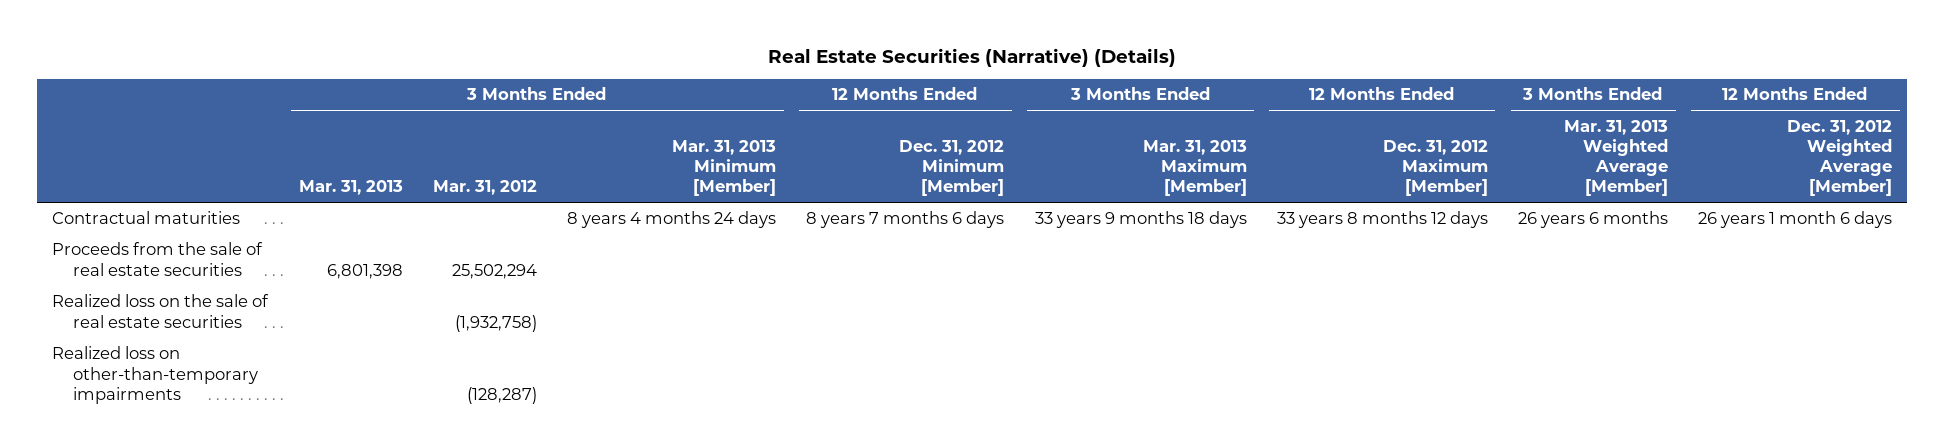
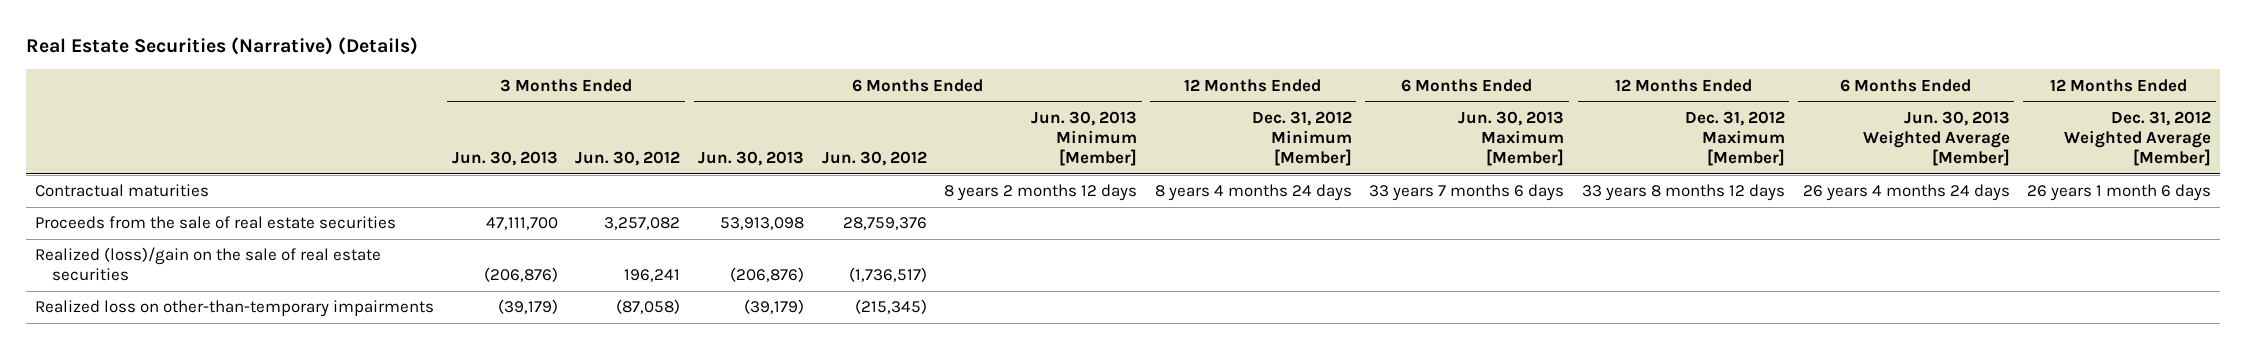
- | 3 Months Ended Mar. 31, 2013 | 3 Months Ended Mar. 31, 2012 | 3 Months Ended Mar. 31, 2013 Minimum [Member] | 12 Months Ended Dec. 31, 2012 Minimum [Member] | 3 Months Ended Mar. 31, 2013 Maximum [Member] | 12 Months Ended Dec. 31, 2012 Maximum [Member] | 3 Months Ended Mar. 31, 2013 Weighted Average [Member] | 12 Months Ended Dec. 31, 2012 Weighted Average [Member]
+ | 3 Months Ended Jun. 30, 2013 | 3 Months Ended Jun. 30, 2012 | 6 Months Ended Jun. 30, 2013 | 6 Months Ended Jun. 30, 2012 | 6 Months Ended Jun. 30, 2013 Minimum [Member] | 12 Months Ended Dec. 31, 2012 Minimum [Member] | 6 Months Ended Jun. 30, 2013 Maximum [Member] | 12 Months Ended Dec. 31, 2012 Maximum [Member] | 6 Months Ended Jun. 30, 2013 Weighted Average [Member] | 12 Months Ended Dec. 31, 2012 Weighted Average [Member]
- Contractual maturities | | | 8 years 4 months 24 days | 8 years 7 months 6 days | 33 years 9 months 18 days | 33 years 8 months 12 days | 26 years 6 months | 26 years 1 month 6 days
+ Contractual maturities | | | | | 8 years 2 months 12 days | 8 years 4 months 24 days | 33 years 7 months 6 days | 33 years 8 months 12 days | 26 years 4 months 24 days | 26 years 1 month 6 days
- Realized loss on the sale of real estate securities | | (1,932,758) | | | | | |
+ Realized (loss)/gain on the sale of real estate securities | (206,876) | 196,241 | (206,876) | (1,736,517) | | | | | |

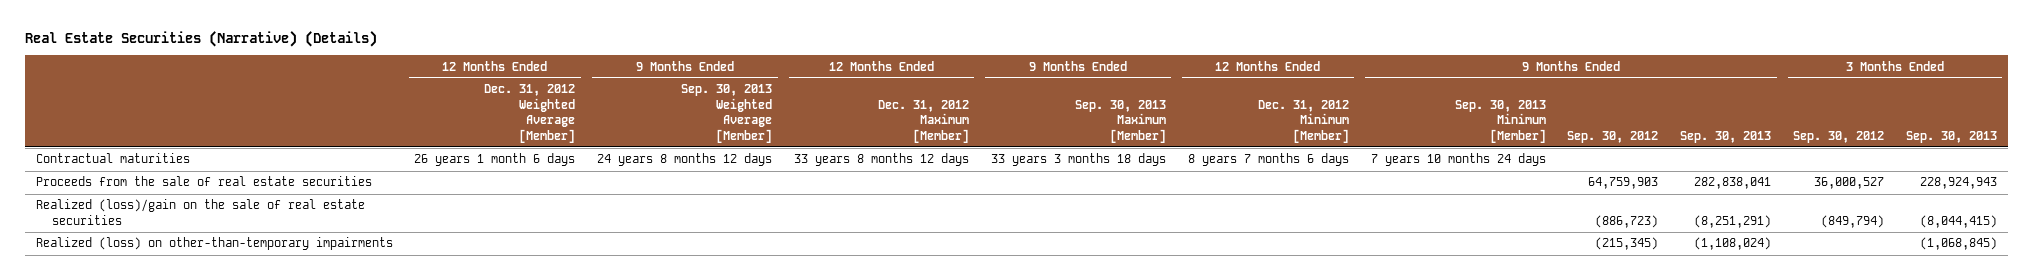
- | 3 Months Ended Jun. 30, 2013 | 3 Months Ended Jun. 30, 2012 | 6 Months Ended Jun. 30, 2013 | 6 Months Ended Jun. 30, 2012 | 6 Months Ended Jun. 30, 2013 Minimum [Member] | 12 Months Ended Dec. 31, 2012 Minimum [Member] | 6 Months Ended Jun. 30, 2013 Maximum [Member] | 12 Months Ended Dec. 31, 2012 Maximum [Member] | 6 Months Ended Jun. 30, 2013 Weighted Average [Member] | 12 Months Ended Dec. 31, 2012 Weighted Average [Member]
+ | 12 Months Ended Dec. 31, 2012 Weighted Average [Member] | 9 Months Ended Sep. 30, 2013 Weighted Average [Member] | 12 Months Ended Dec. 31, 2012 Maximum [Member] | 9 Months Ended Sep. 30, 2013 Maximum [Member] | 12 Months Ended Dec. 31, 2012 Minimum [Member] | 9 Months Ended Sep. 30, 2013 Minimum [Member] | 9 Months Ended Sep. 30, 2012 | 9 Months Ended Sep. 30, 2013 | 3 Months Ended Sep. 30, 2012 | 3 Months Ended Sep. 30, 2013
- Contractual maturities | | | | | 8 years 2 months 12 days | 8 years 4 months 24 days | 33 years 7 months 6 days | 33 years 8 months 12 days | 26 years 4 months 24 days | 26 years 1 month 6 days
+ Contractual maturities | 26 years 1 month 6 days | 24 years 8 months 12 days | 33 years 8 months 12 days | 33 years 3 months 18 days | 8 years 7 months 6 days | 7 years 10 months 24 days | | | |
- Realized loss on other-than-temporary impairments | (39,179) | (87,058) | (39,179) | (215,345) | | | | | |
+ Realized (loss) on other-than-temporary impairments | | | | | | | (215,345) | (1,108,024) | | (1,068,845)

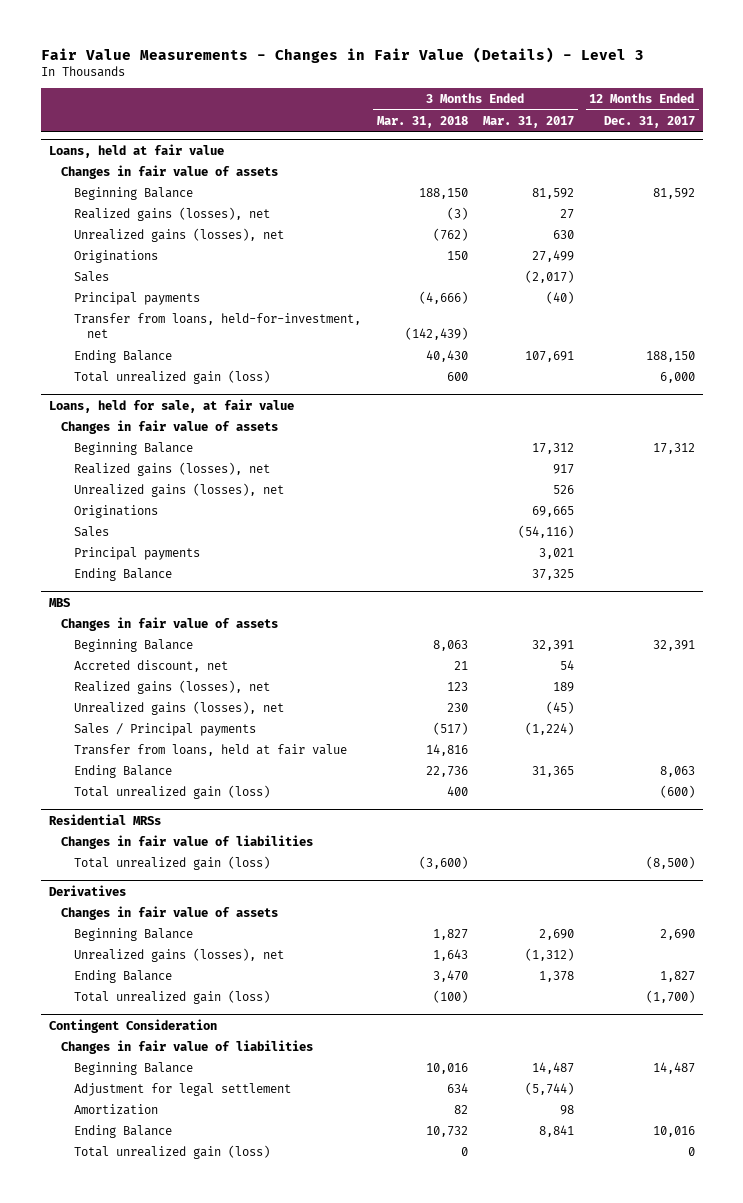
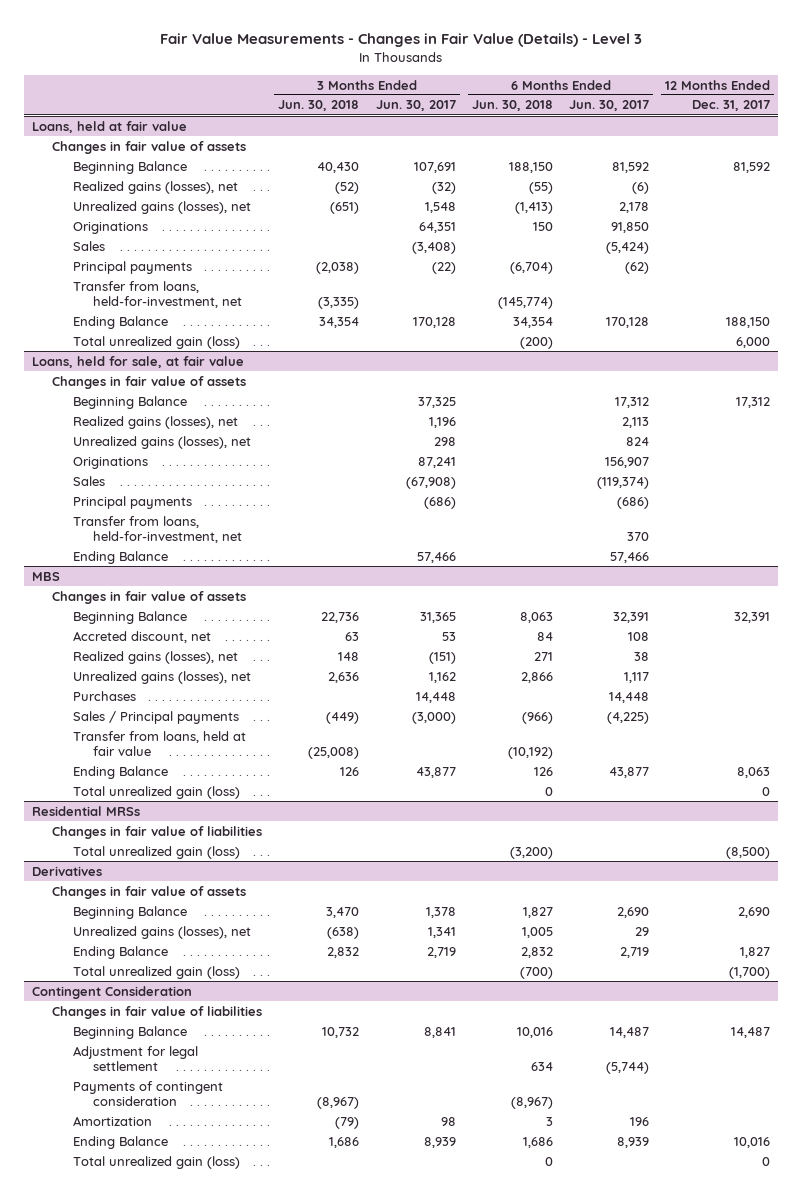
- | 3 Months Ended Mar. 31, 2018 | 3 Months Ended Mar. 31, 2017 | 12 Months Ended Dec. 31, 2017
+ | 3 Months Ended Jun. 30, 2018 | 3 Months Ended Jun. 30, 2017 | 6 Months Ended Jun. 30, 2018 | 6 Months Ended Jun. 30, 2017 | 12 Months Ended Dec. 31, 2017
@ Loans, held for sale, at fair value
+ Transfer from loans, held-for-investment, net | | | | 370 |
@ MBS
+ Purchases | | 14,448 | | 14,448 |
- Total unrealized gain (loss) | 400 | | (600)
+ Total unrealized gain (loss) | | | 0 | | 0
@ Contingent Consideration
+ Payments of contingent consideration | (8,967) | | (8,967) | |

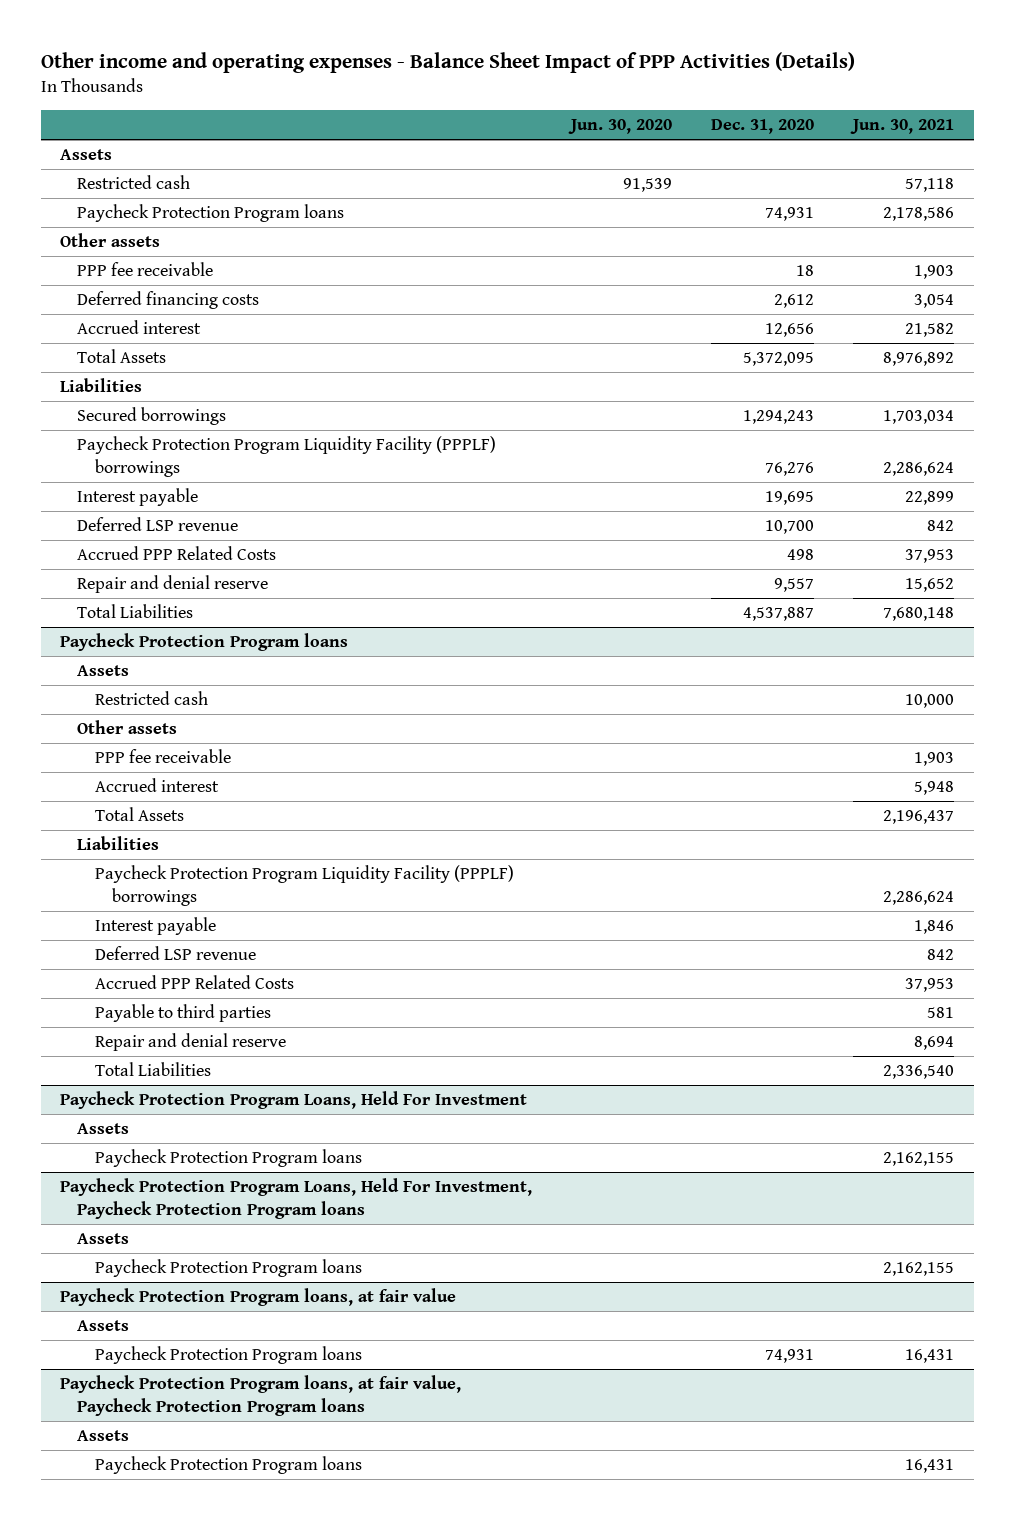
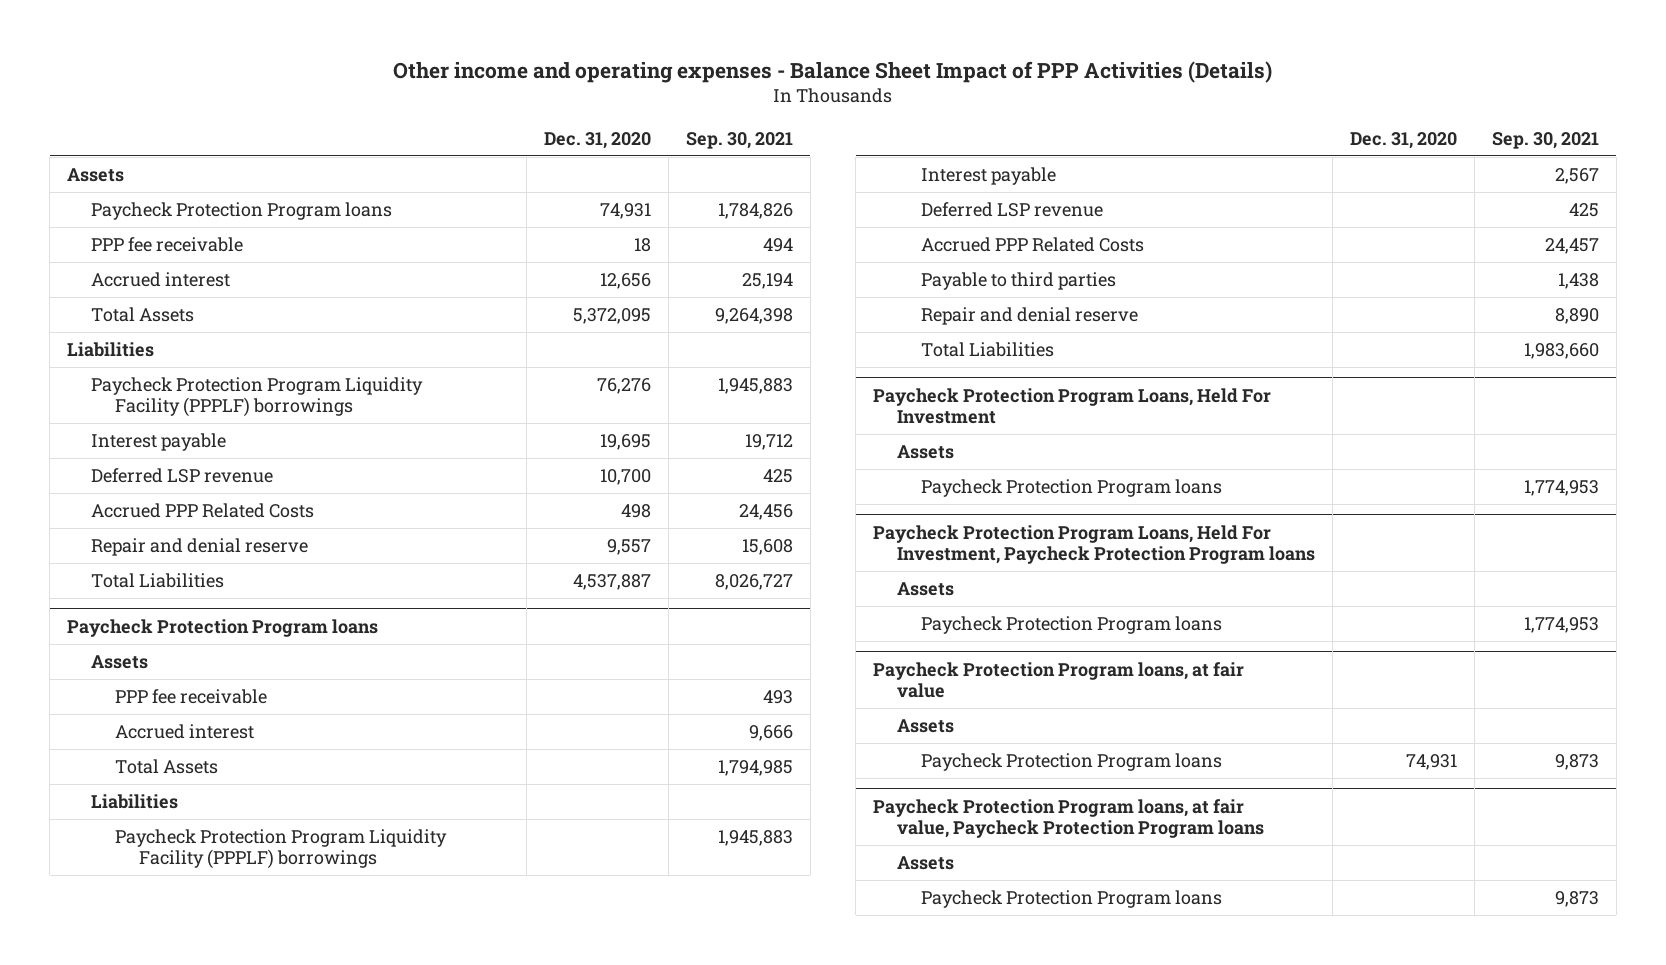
- | Jun. 30, 2020 | Dec. 31, 2020 | Jun. 30, 2021
+ | Dec. 31, 2020 | Sep. 30, 2021
- Restricted cash | 91,539 | | 57,118
- Other assets
- Deferred financing costs | | 2,612 | 3,054
- Secured borrowings | | 1,294,243 | 1,703,034
@ Paycheck Protection Program loans
- Restricted cash | | | 10,000
- Other assets

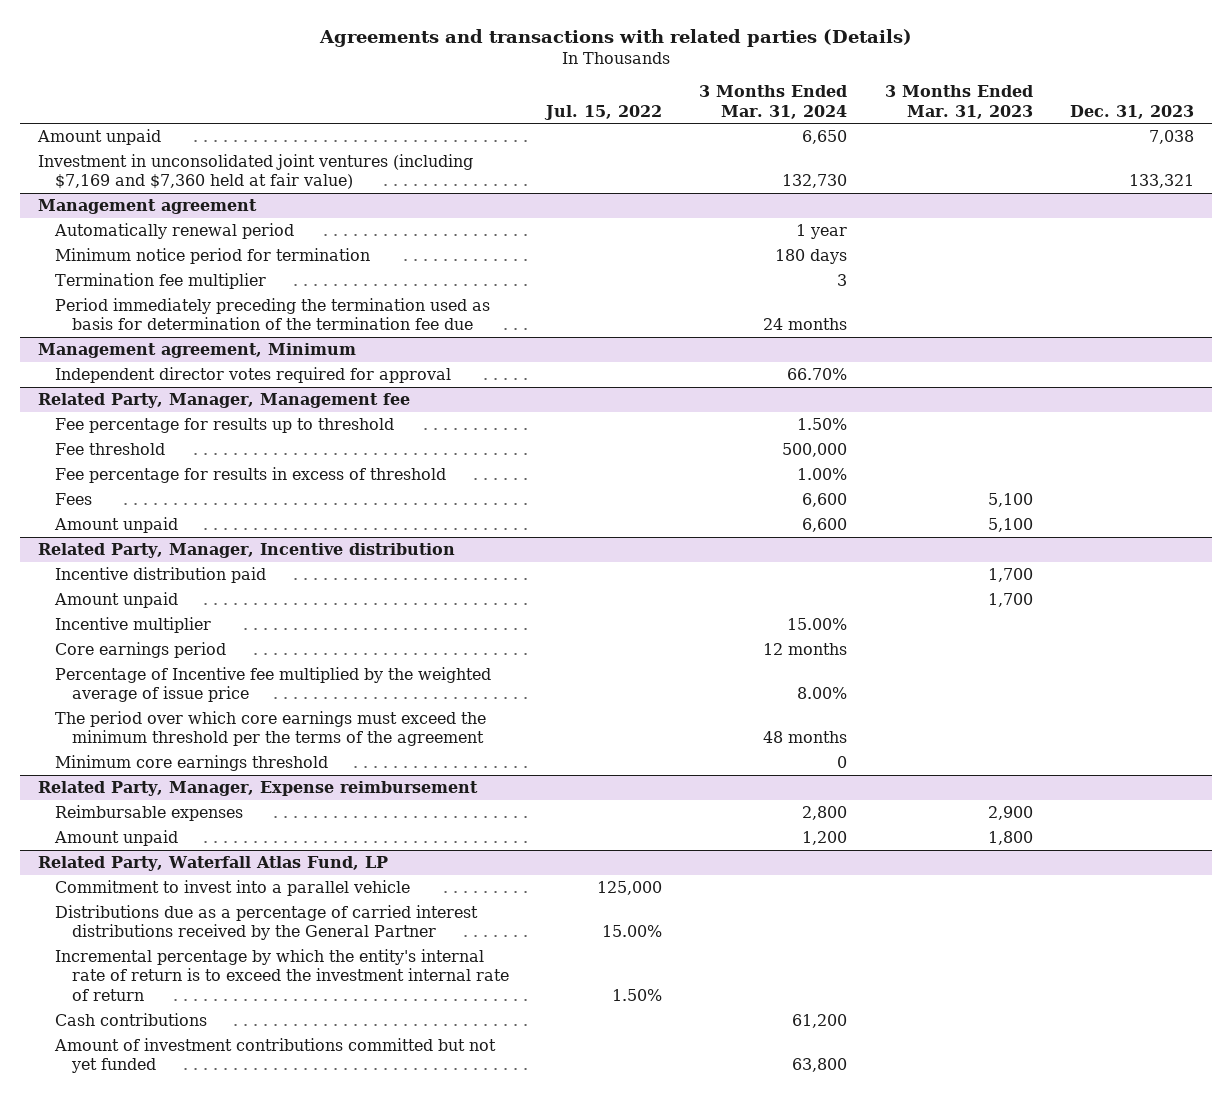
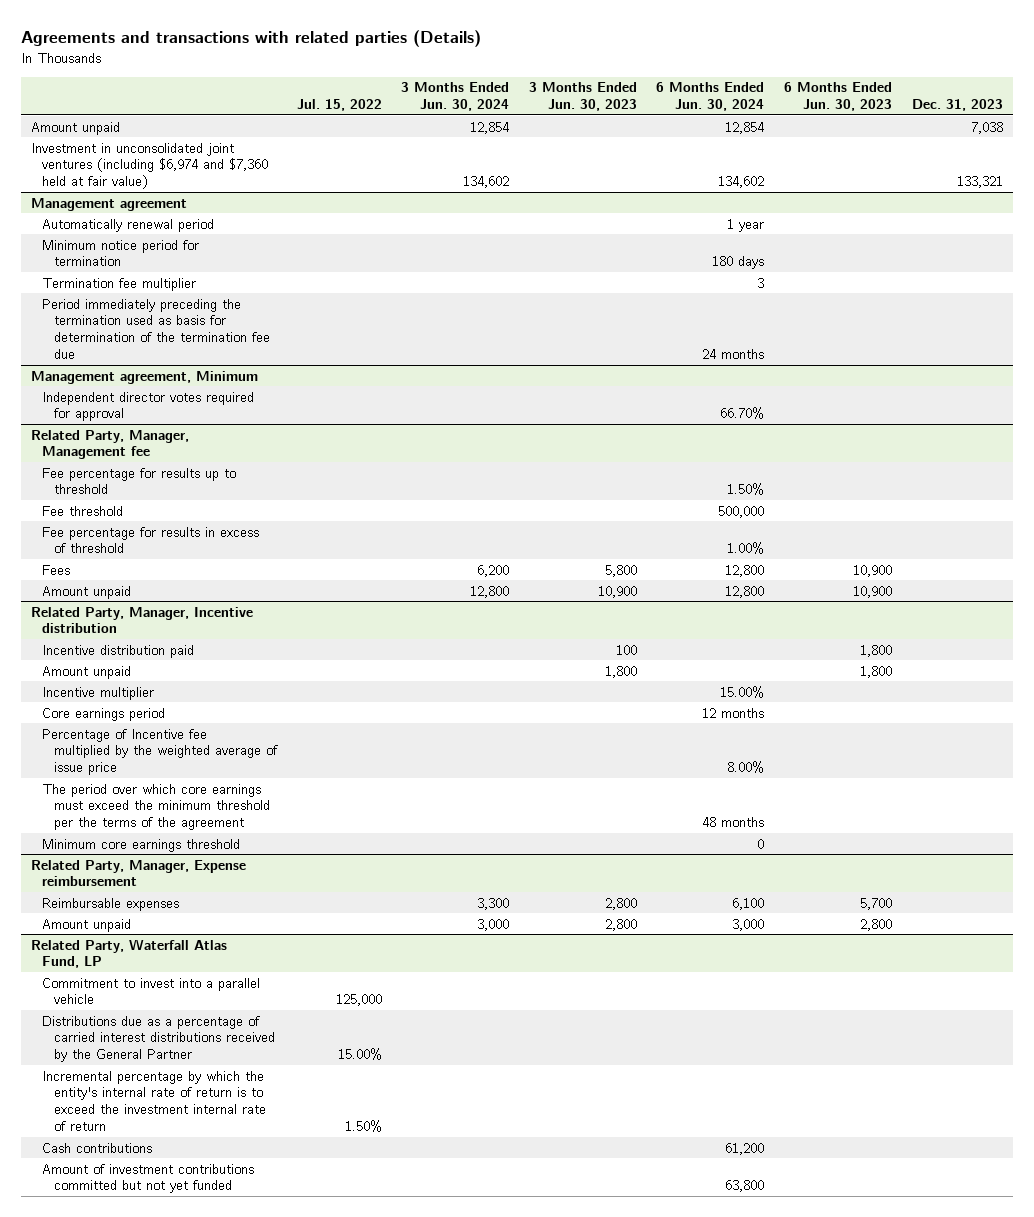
- | Jul. 15, 2022 | 3 Months Ended Mar. 31, 2024 | 3 Months Ended Mar. 31, 2023 | Dec. 31, 2023
+ | Jul. 15, 2022 | 3 Months Ended Jun. 30, 2024 | 3 Months Ended Jun. 30, 2023 | 6 Months Ended Jun. 30, 2024 | 6 Months Ended Jun. 30, 2023 | Dec. 31, 2023
- Investment in unconsolidated joint ventures (including $7,169 and $7,360 held at fair value) | | 132,730 | | 133,321
+ Investment in unconsolidated joint ventures (including $6,974 and $7,360 held at fair value) | | 134,602 | | 134,602 | | 133,321

